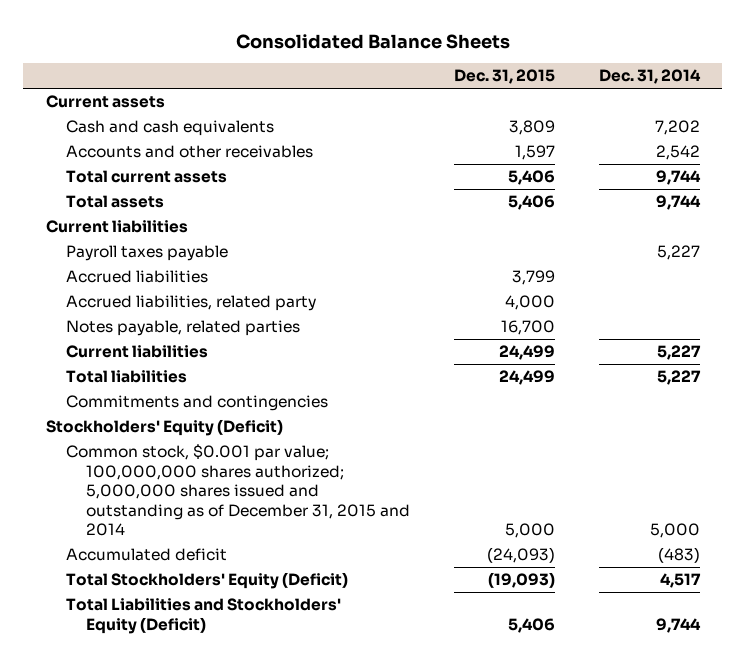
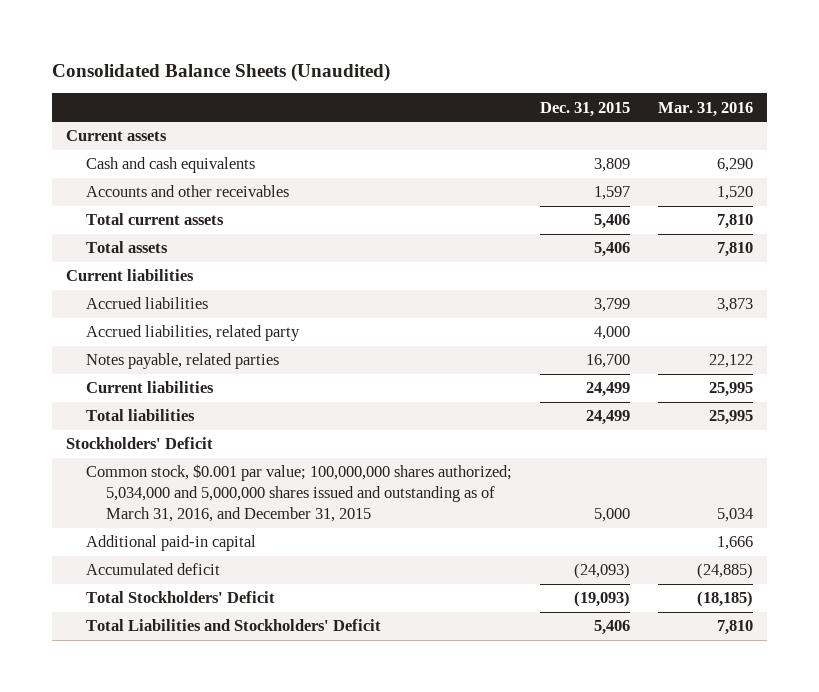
- Consolidated Balance Sheets
+ Consolidated Balance Sheets (Unaudited)
- | Dec. 31, 2015 | Dec. 31, 2014
+ | Dec. 31, 2015 | Mar. 31, 2016
- Payroll taxes payable | | 5,227
- Commitments and contingencies
- Stockholders' Equity (Deficit)
- Common stock, $0.001 par value; 100,000,000 shares authorized; 5,000,000 shares issued and outstanding as of December 31, 2015 and 2014 | 5,000 | 5,000
+ Stockholders' Deficit
+ Common stock, $0.001 par value; 100,000,000 shares authorized; 5,034,000 and 5,000,000 shares issued and outstanding as of March 31, 2016, and December 31, 2015 | 5,000 | 5,034
+ Additional paid-in capital | | 1,666
- Total Stockholders' Equity (Deficit) | (19,093) | 4,517
- Total Liabilities and Stockholders' Equity (Deficit) | 5,406 | 9,744
+ Total Stockholders' Deficit | (19,093) | (18,185)
+ Total Liabilities and Stockholders' Deficit | 5,406 | 7,810

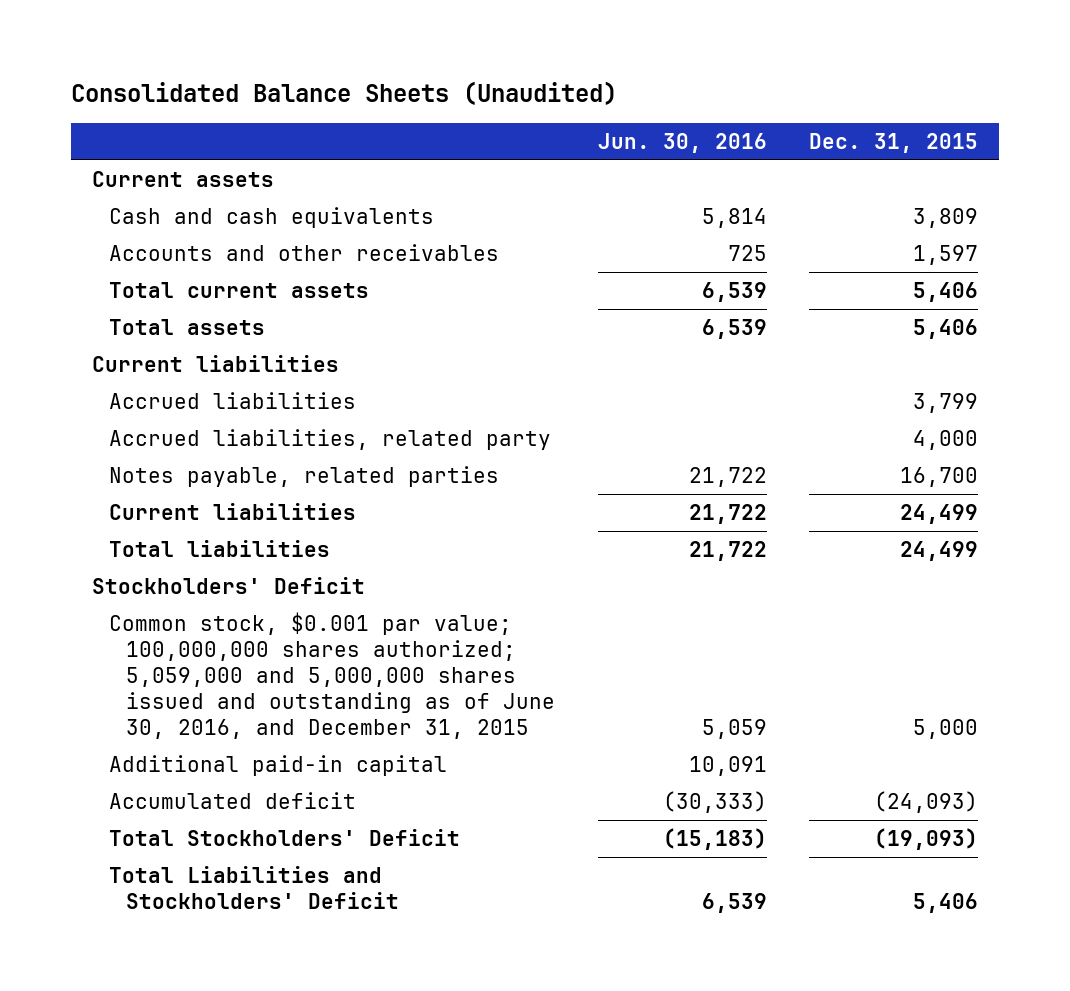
- | Dec. 31, 2015 | Mar. 31, 2016
+ | Jun. 30, 2016 | Dec. 31, 2015
- Common stock, $0.001 par value; 100,000,000 shares authorized; 5,034,000 and 5,000,000 shares issued and outstanding as of March 31, 2016, and December 31, 2015 | 5,000 | 5,034
+ Common stock, $0.001 par value; 100,000,000 shares authorized; 5,059,000 and 5,000,000 shares issued and outstanding as of June 30, 2016, and December 31, 2015 | 5,059 | 5,000

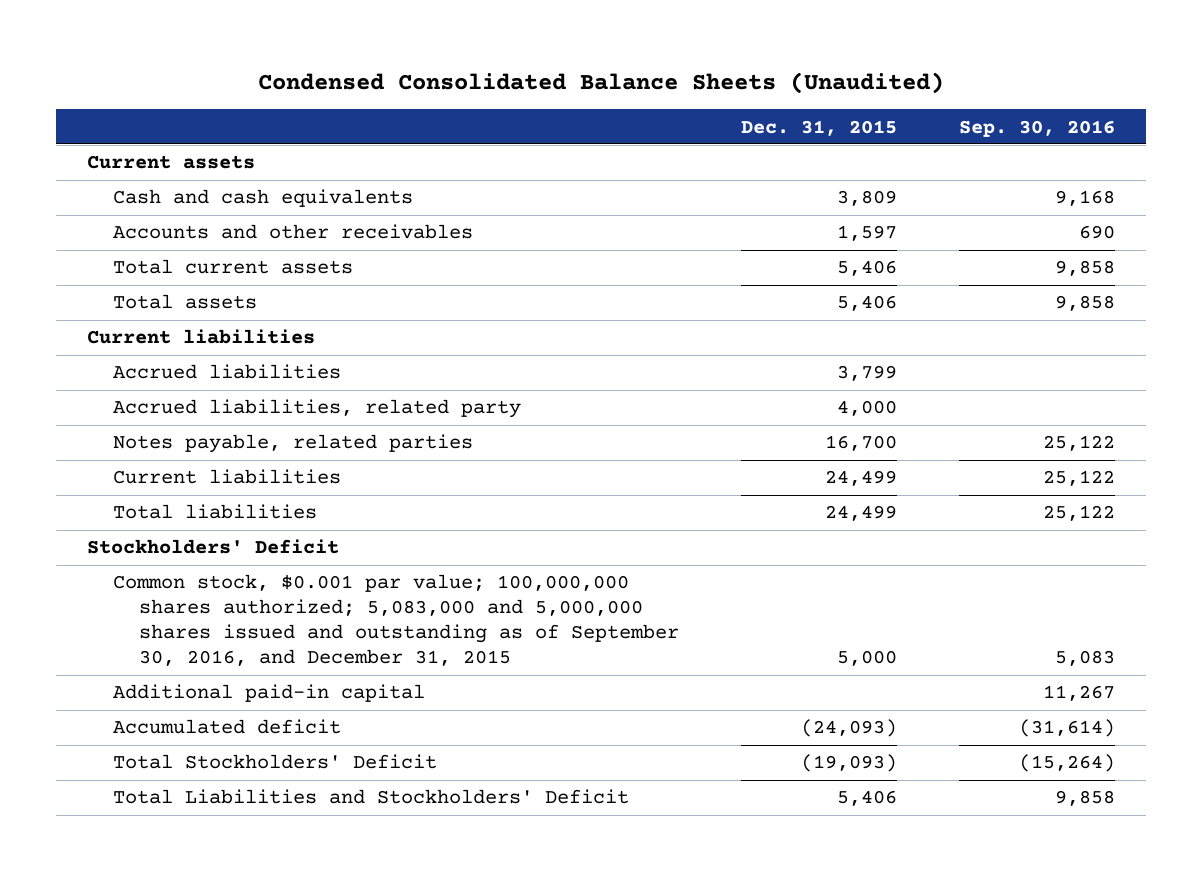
- Consolidated Balance Sheets (Unaudited)
+ Condensed Consolidated Balance Sheets (Unaudited)
- | Jun. 30, 2016 | Dec. 31, 2015
+ | Dec. 31, 2015 | Sep. 30, 2016
- Common stock, $0.001 par value; 100,000,000 shares authorized; 5,059,000 and 5,000,000 shares issued and outstanding as of June 30, 2016, and December 31, 2015 | 5,059 | 5,000
+ Common stock, $0.001 par value; 100,000,000 shares authorized; 5,083,000 and 5,000,000 shares issued and outstanding as of September 30, 2016, and December 31, 2015 | 5,000 | 5,083

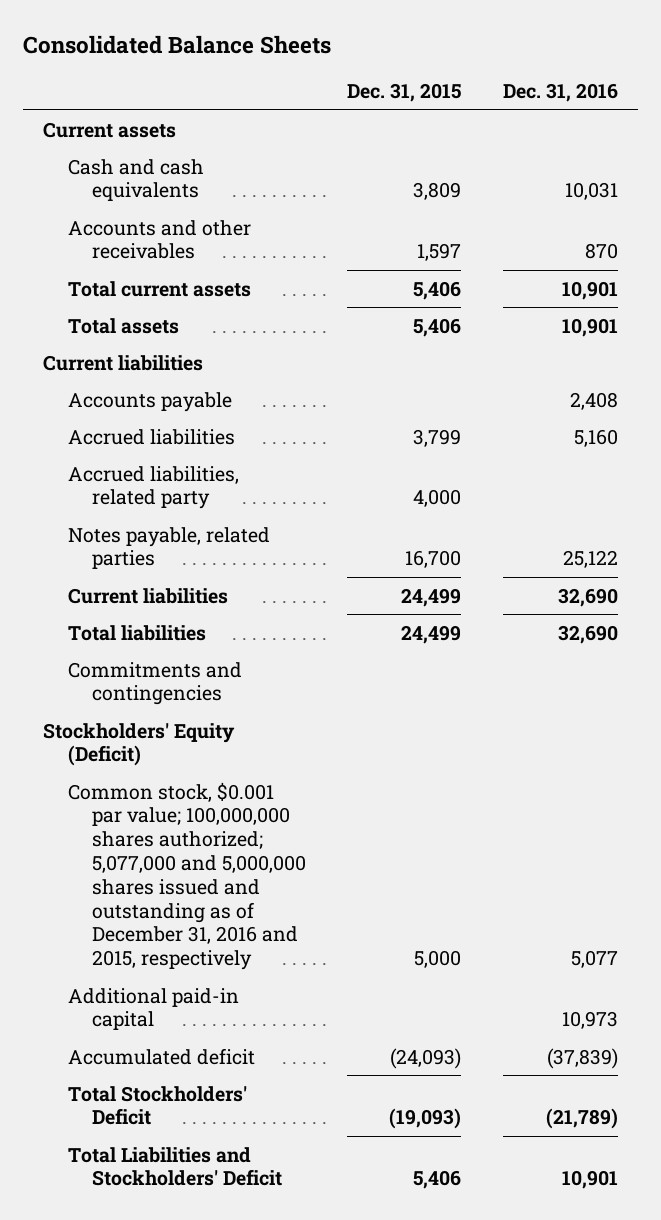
- Condensed Consolidated Balance Sheets (Unaudited)
+ Consolidated Balance Sheets
- | Dec. 31, 2015 | Sep. 30, 2016
+ | Dec. 31, 2015 | Dec. 31, 2016
+ Accounts payable | | 2,408
- Stockholders' Deficit
- Common stock, $0.001 par value; 100,000,000 shares authorized; 5,083,000 and 5,000,000 shares issued and outstanding as of September 30, 2016, and December 31, 2015 | 5,000 | 5,083
+ Commitments and contingencies
+ Stockholders' Equity (Deficit)
+ Common stock, $0.001 par value; 100,000,000 shares authorized; 5,077,000 and 5,000,000 shares issued and outstanding as of December 31, 2016 and 2015, respectively | 5,000 | 5,077

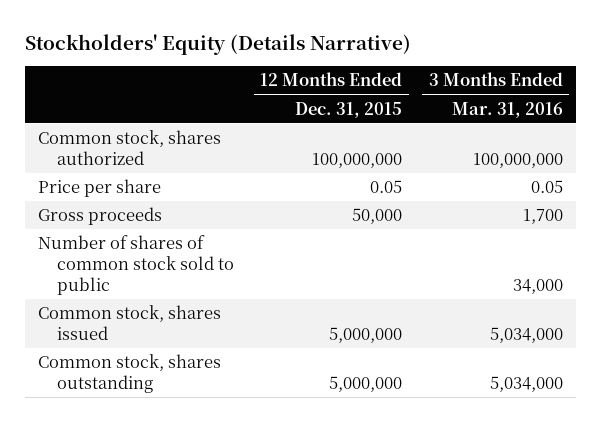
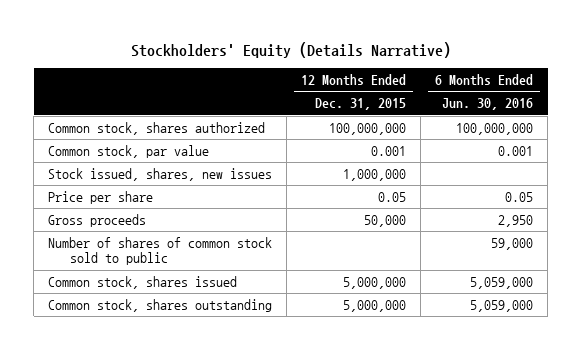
- | 12 Months Ended Dec. 31, 2015 | 3 Months Ended Mar. 31, 2016
+ | 12 Months Ended Dec. 31, 2015 | 6 Months Ended Jun. 30, 2016
+ Common stock, par value | 0.001 | 0.001
+ Stock issued, shares, new issues | 1,000,000 |

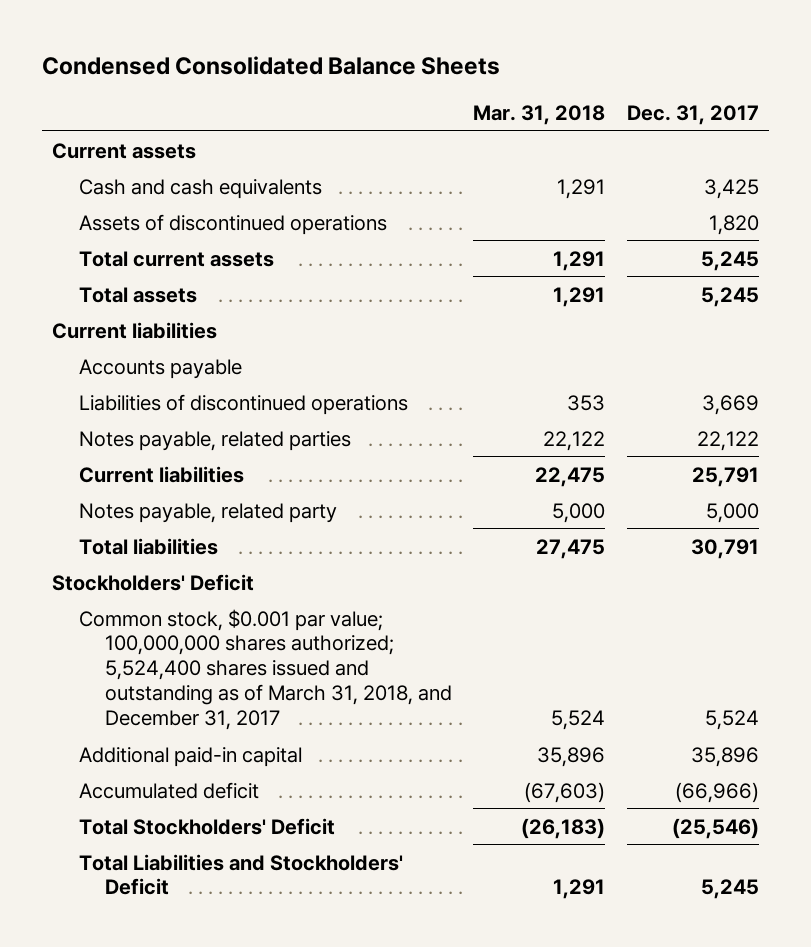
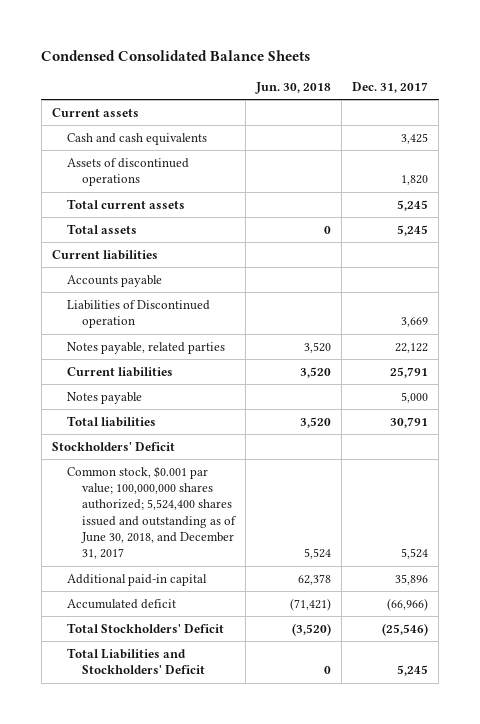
- | Mar. 31, 2018 | Dec. 31, 2017
+ | Jun. 30, 2018 | Dec. 31, 2017
- Liabilities of discontinued operations | 353 | 3,669
+ Liabilities of Discontinued operation | | 3,669
- Notes payable, related party | 5,000 | 5,000
+ Notes payable | | 5,000
- Common stock, $0.001 par value; 100,000,000 shares authorized; 5,524,400 shares issued and outstanding as of March 31, 2018, and December 31, 2017 | 5,524 | 5,524
+ Common stock, $0.001 par value; 100,000,000 shares authorized; 5,524,400 shares issued and outstanding as of June 30, 2018, and December 31, 2017 | 5,524 | 5,524

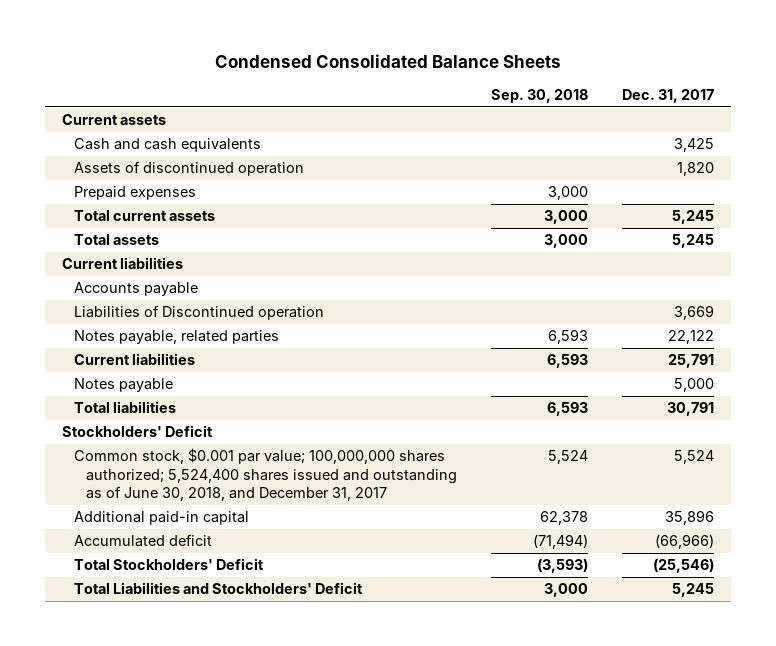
- | Jun. 30, 2018 | Dec. 31, 2017
+ | Sep. 30, 2018 | Dec. 31, 2017
- Assets of discontinued operations | | 1,820
+ Assets of discontinued operation | | 1,820
+ Prepaid expenses | 3,000 |

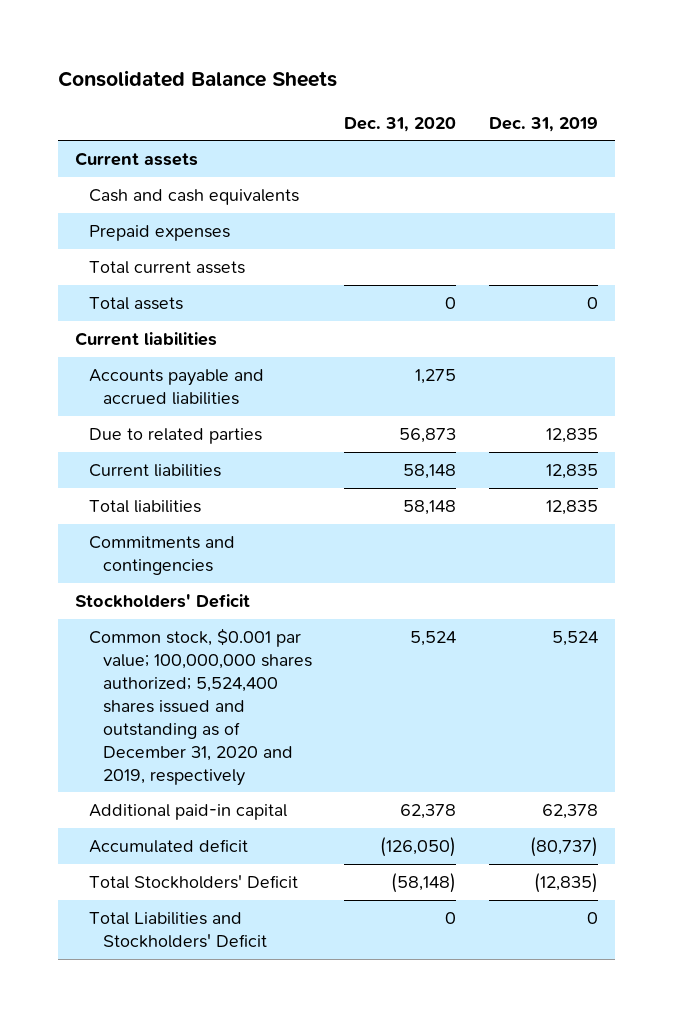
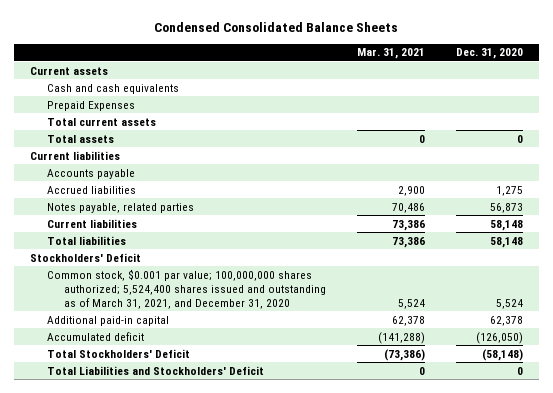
- Consolidated Balance Sheets
+ Condensed Consolidated Balance Sheets
- | Dec. 31, 2020 | Dec. 31, 2019
+ | Mar. 31, 2021 | Dec. 31, 2020
- Prepaid expenses
+ Prepaid Expenses
- Accounts payable and accrued liabilities | 1,275 |
- Due to related parties | 56,873 | 12,835
+ Accounts payable
+ Accrued liabilities | 2,900 | 1,275
+ Notes payable, related parties | 70,486 | 56,873
- Commitments and contingencies
- Common stock, $0.001 par value; 100,000,000 shares authorized; 5,524,400 shares issued and outstanding as of December 31, 2020 and 2019, respectively | 5,524 | 5,524
+ Common stock, $0.001 par value; 100,000,000 shares authorized; 5,524,400 shares issued and outstanding as of March 31, 2021, and December 31, 2020 | 5,524 | 5,524

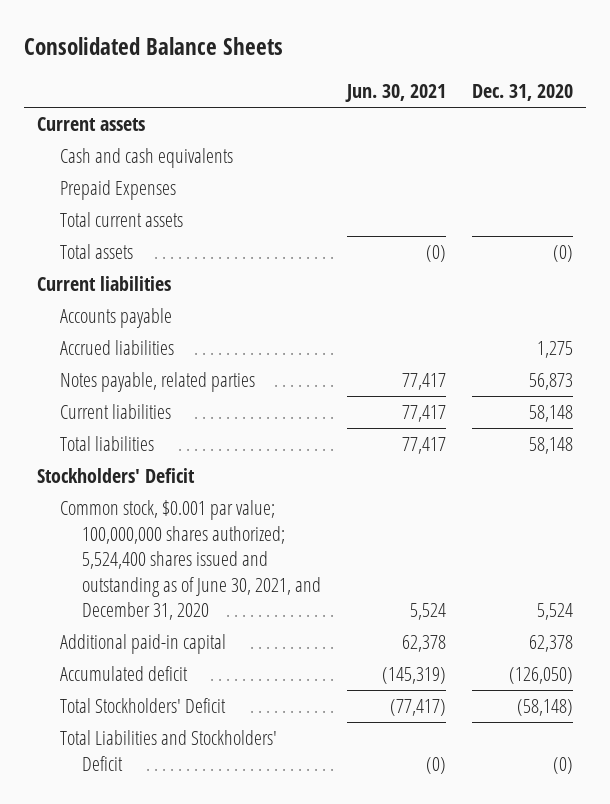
- Condensed Consolidated Balance Sheets
+ Consolidated Balance Sheets
- | Mar. 31, 2021 | Dec. 31, 2020
+ | Jun. 30, 2021 | Dec. 31, 2020
- Total assets | 0 | 0
+ Total assets | (0) | (0)
- Common stock, $0.001 par value; 100,000,000 shares authorized; 5,524,400 shares issued and outstanding as of March 31, 2021, and December 31, 2020 | 5,524 | 5,524
+ Common stock, $0.001 par value; 100,000,000 shares authorized; 5,524,400 shares issued and outstanding as of June 30, 2021, and December 31, 2020 | 5,524 | 5,524
- Total Liabilities and Stockholders' Deficit | 0 | 0
+ Total Liabilities and Stockholders' Deficit | (0) | (0)

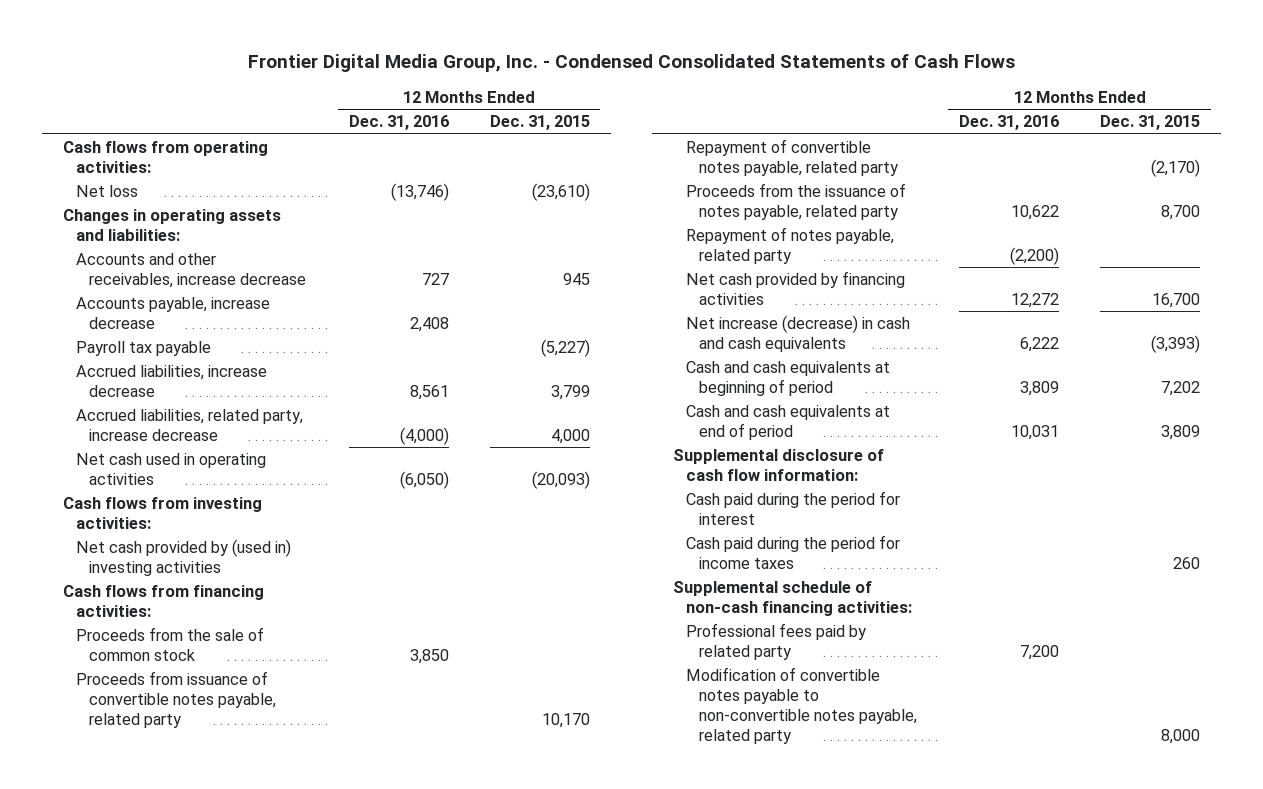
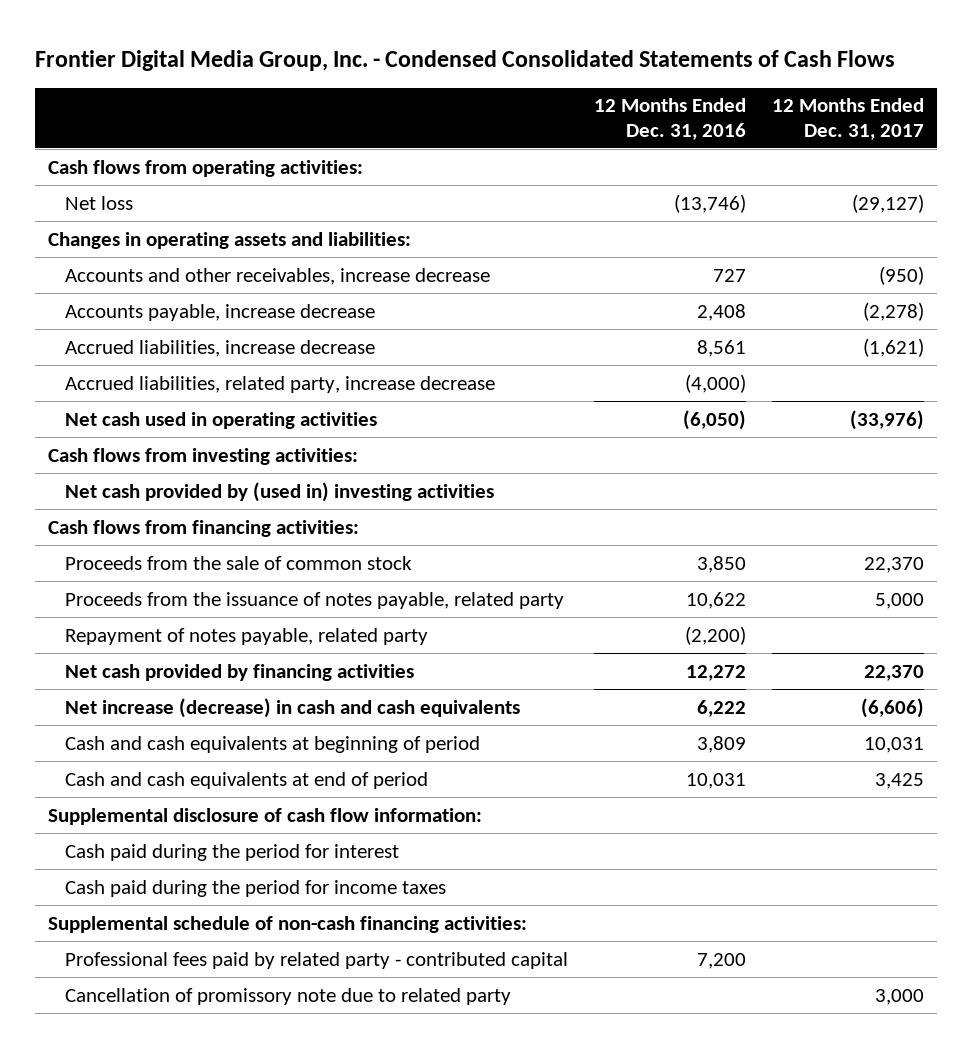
- | 12 Months Ended Dec. 31, 2016 | 12 Months Ended Dec. 31, 2015
+ | 12 Months Ended Dec. 31, 2016 | 12 Months Ended Dec. 31, 2017
- Payroll tax payable | | (5,227)
- Proceeds from issuance of convertible notes payable, related party | | 10,170
- Repayment of convertible notes payable, related party | | (2,170)
- Professional fees paid by related party | 7,200 |
- Modification of convertible notes payable to non-convertible notes payable, related party | | 8,000
+ Professional fees paid by related party - contributed capital | 7,200 |
+ Cancellation of promissory note due to related party | | 3,000

